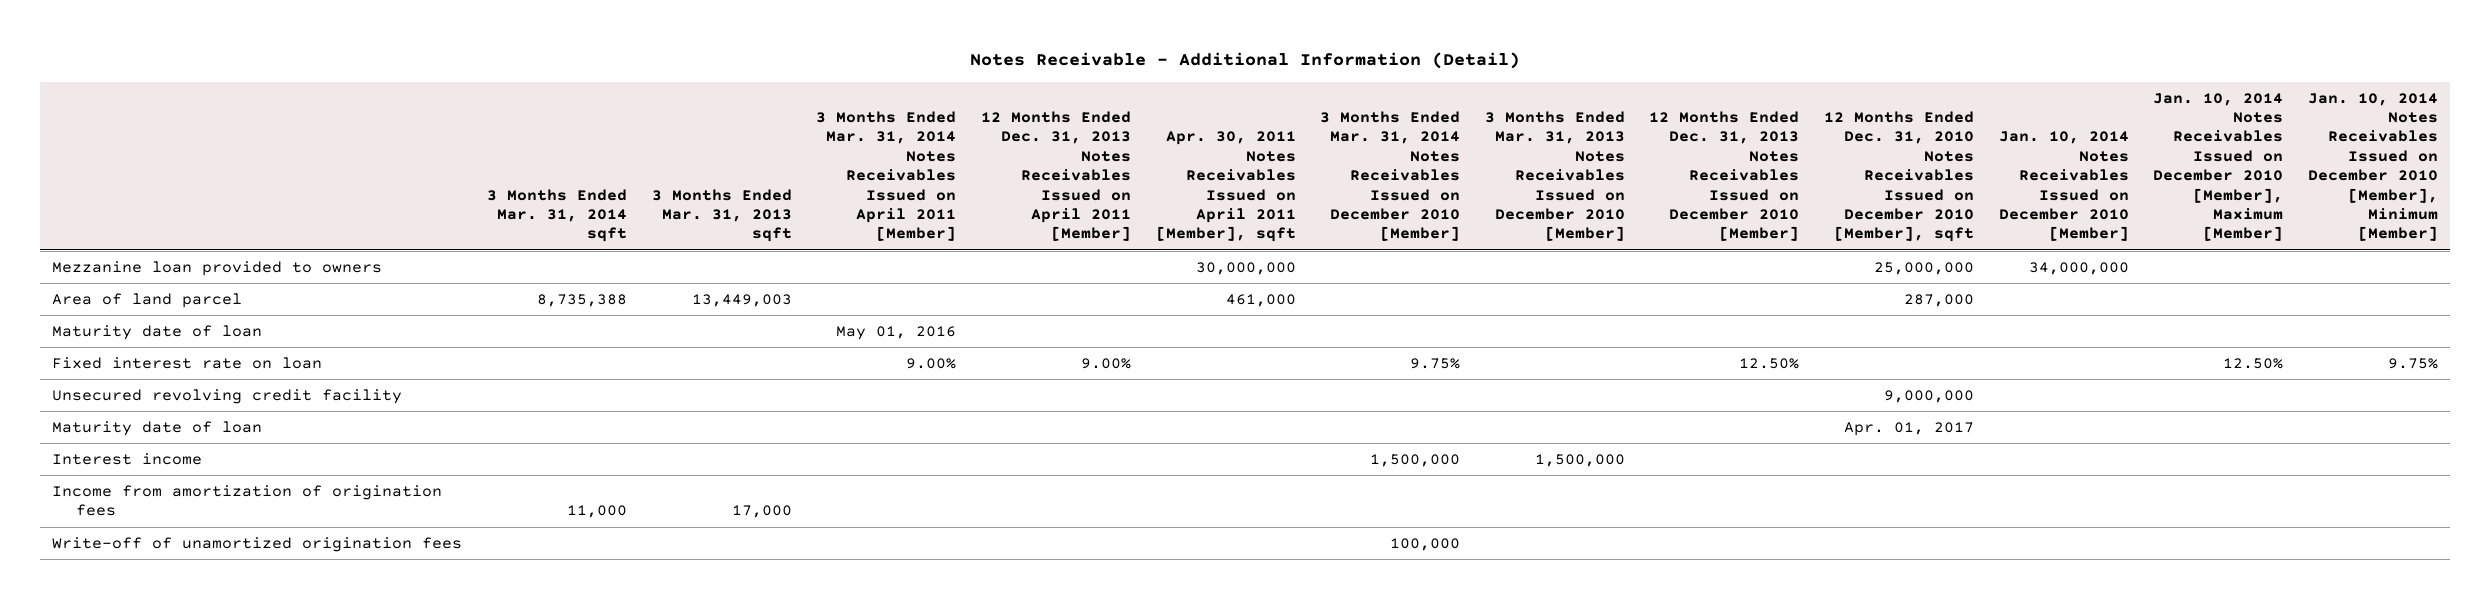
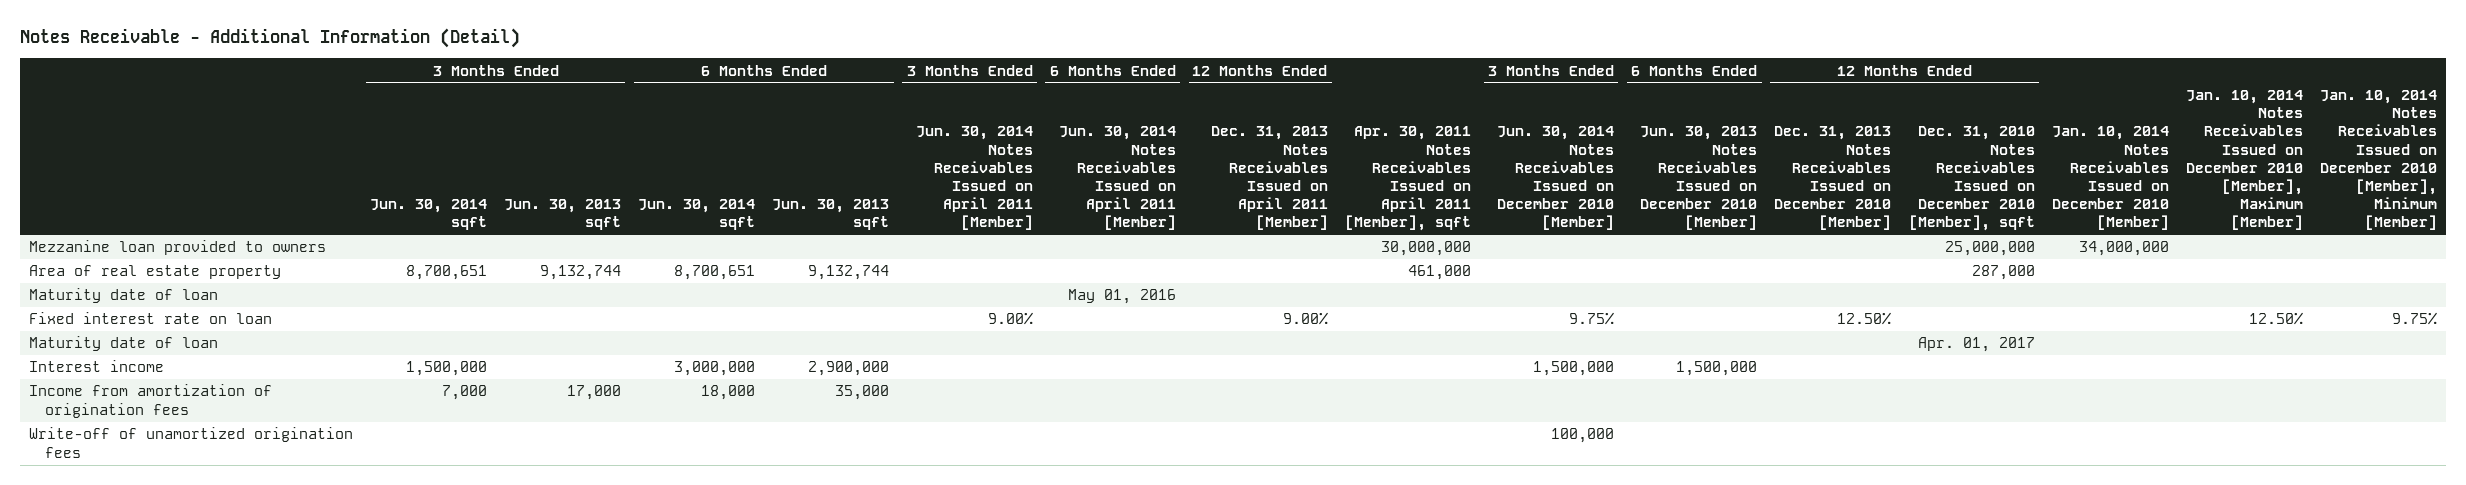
- | 3 Months Ended Mar. 31, 2014 sqft | 3 Months Ended Mar. 31, 2013 sqft | 3 Months Ended Mar. 31, 2014 Notes Receivables Issued on April 2011 [Member] | 12 Months Ended Dec. 31, 2013 Notes Receivables Issued on April 2011 [Member] | Apr. 30, 2011 Notes Receivables Issued on April 2011 [Member], sqft | 3 Months Ended Mar. 31, 2014 Notes Receivables Issued on December 2010 [Member] | 3 Months Ended Mar. 31, 2013 Notes Receivables Issued on December 2010 [Member] | 12 Months Ended Dec. 31, 2013 Notes Receivables Issued on December 2010 [Member] | 12 Months Ended Dec. 31, 2010 Notes Receivables Issued on December 2010 [Member], sqft | Jan. 10, 2014 Notes Receivables Issued on December 2010 [Member] | Jan. 10, 2014 Notes Receivables Issued on December 2010 [Member], Maximum [Member] | Jan. 10, 2014 Notes Receivables Issued on December 2010 [Member], Minimum [Member]
+ | 3 Months Ended Jun. 30, 2014 sqft | 3 Months Ended Jun. 30, 2013 sqft | 6 Months Ended Jun. 30, 2014 sqft | 6 Months Ended Jun. 30, 2013 sqft | 3 Months Ended Jun. 30, 2014 Notes Receivables Issued on April 2011 [Member] | 6 Months Ended Jun. 30, 2014 Notes Receivables Issued on April 2011 [Member] | 12 Months Ended Dec. 31, 2013 Notes Receivables Issued on April 2011 [Member] | Apr. 30, 2011 Notes Receivables Issued on April 2011 [Member], sqft | 3 Months Ended Jun. 30, 2014 Notes Receivables Issued on December 2010 [Member] | 6 Months Ended Jun. 30, 2013 Notes Receivables Issued on December 2010 [Member] | 12 Months Ended Dec. 31, 2013 Notes Receivables Issued on December 2010 [Member] | 12 Months Ended Dec. 31, 2010 Notes Receivables Issued on December 2010 [Member], sqft | Jan. 10, 2014 Notes Receivables Issued on December 2010 [Member] | Jan. 10, 2014 Notes Receivables Issued on December 2010 [Member], Maximum [Member] | Jan. 10, 2014 Notes Receivables Issued on December 2010 [Member], Minimum [Member]
- Area of land parcel | 8,735,388 | 13,449,003 | | | 461,000 | | | | 287,000 | | |
+ Area of real estate property | 8,700,651 | 9,132,744 | 8,700,651 | 9,132,744 | | | | 461,000 | | | | 287,000 | | |
- Unsecured revolving credit facility | | | | | | | | | 9,000,000 | | |

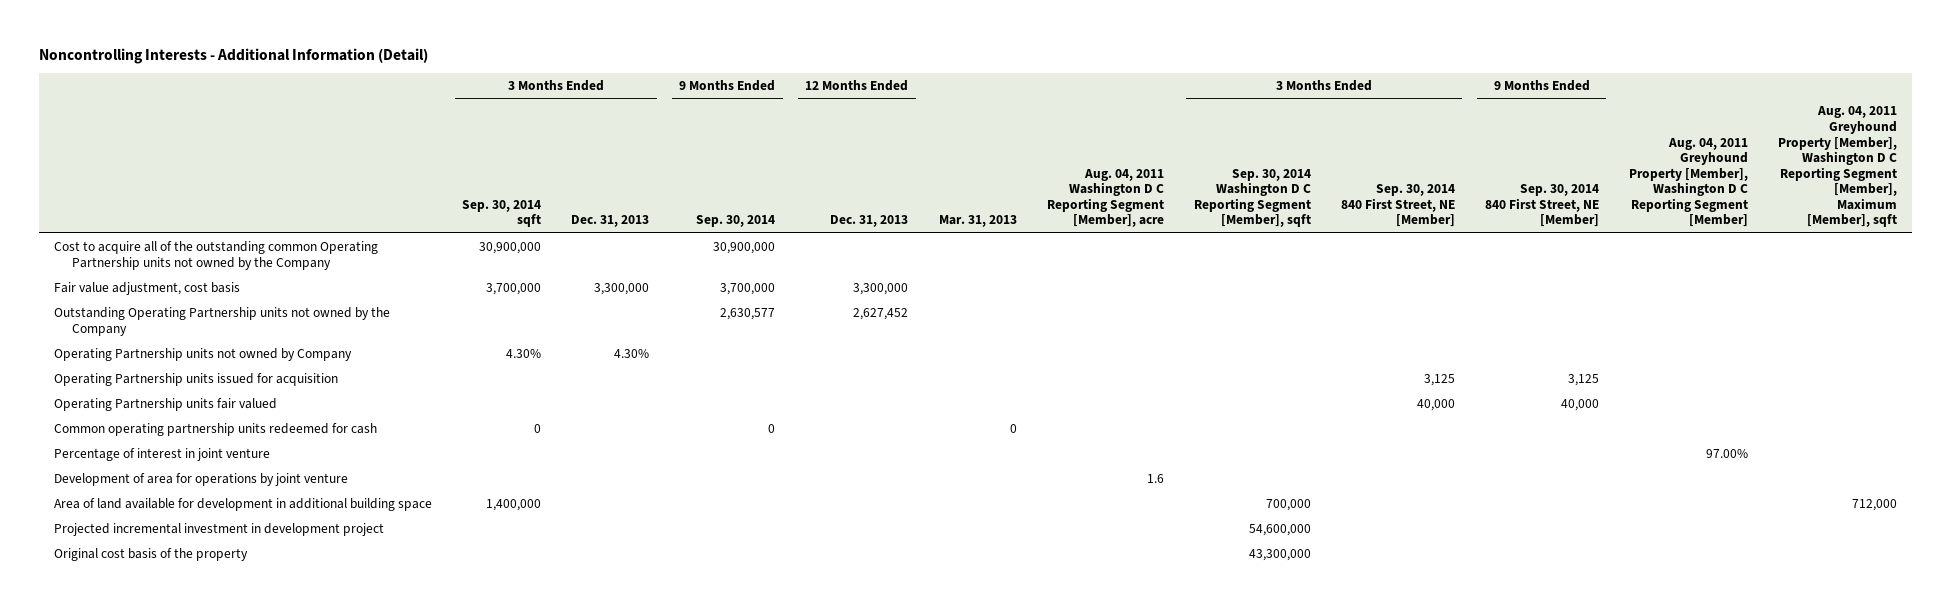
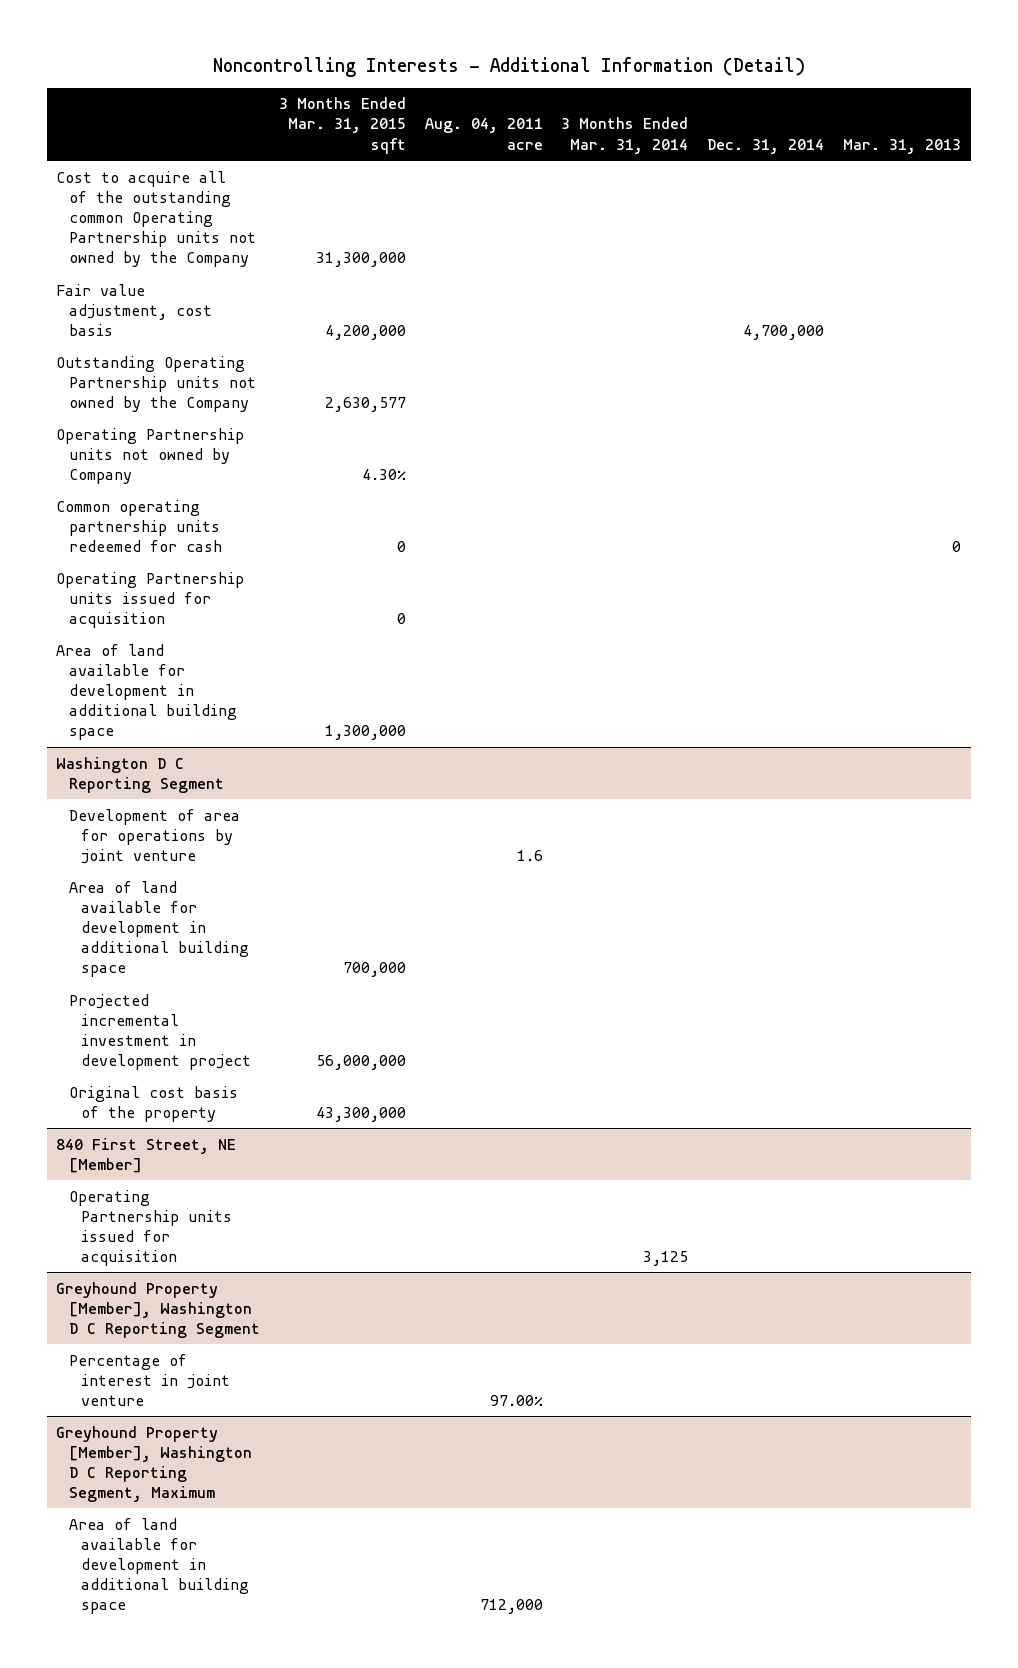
- | 3 Months Ended Sep. 30, 2014 sqft | 3 Months Ended Dec. 31, 2013 | 9 Months Ended Sep. 30, 2014 | 12 Months Ended Dec. 31, 2013 | Mar. 31, 2013 | Aug. 04, 2011 Washington D C Reporting Segment [Member], acre | 3 Months Ended Sep. 30, 2014 Washington D C Reporting Segment [Member], sqft | 3 Months Ended Sep. 30, 2014 840 First Street, NE [Member] | 9 Months Ended Sep. 30, 2014 840 First Street, NE [Member] | Aug. 04, 2011 Greyhound Property [Member], Washington D C Reporting Segment [Member] | Aug. 04, 2011 Greyhound Property [Member], Washington D C Reporting Segment [Member], Maximum [Member], sqft
+ | 3 Months Ended Mar. 31, 2015 sqft | Aug. 04, 2011 acre | 3 Months Ended Mar. 31, 2014 | Dec. 31, 2014 | Mar. 31, 2013
- Operating Partnership units fair valued | | | | | | | | 40,000 | 40,000 | |
- Percentage of interest in joint venture | | | | | | | | | | 97.00% |
- Development of area for operations by joint venture | | | | | | 1.6 | | | | |
moved down: Operating Partnership units issued for acquisition | 0 | | | |
- Projected incremental investment in development project | | | | | | | 54,600,000 | | | |
- Original cost basis of the property | | | | | | | 43,300,000 | | | |
+ Washington D C Reporting Segment
+ Development of area for operations by joint venture | | 1.6 | | |
+ Area of land available for development in additional building space | 700,000 | | | |
+ Projected incremental investment in development project | 56,000,000 | | | |
+ Original cost basis of the property | 43,300,000 | | | |
+ 840 First Street, NE [Member]
+ Operating Partnership units issued for acquisition | | | 3,125 | |
+ Greyhound Property [Member], Washington D C Reporting Segment
+ Percentage of interest in joint venture | | 97.00% | | |
+ Greyhound Property [Member], Washington D C Reporting Segment, Maximum
+ Area of land available for development in additional building space | | 712,000 | | |

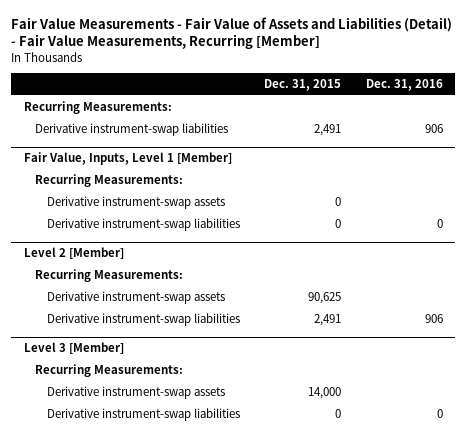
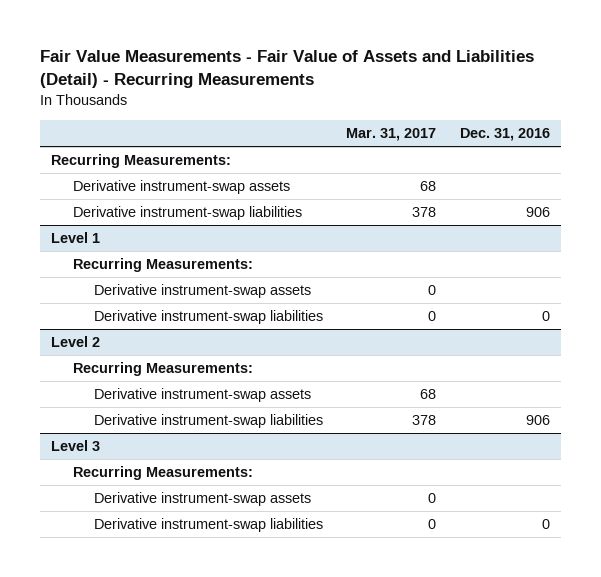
- Fair Value Measurements - Fair Value of Assets and Liabilities (Detail) - Fair Value Measurements, Recurring [Member]
+ Fair Value Measurements - Fair Value of Assets and Liabilities (Detail) - Recurring Measurements
- | Dec. 31, 2015 | Dec. 31, 2016
+ | Mar. 31, 2017 | Dec. 31, 2016
+ Derivative instrument-swap assets | 68 |
- Fair Value, Inputs, Level 1 [Member]
+ Level 1
- Level 2 [Member]
+ Level 2
- Level 3 [Member]
+ Level 3

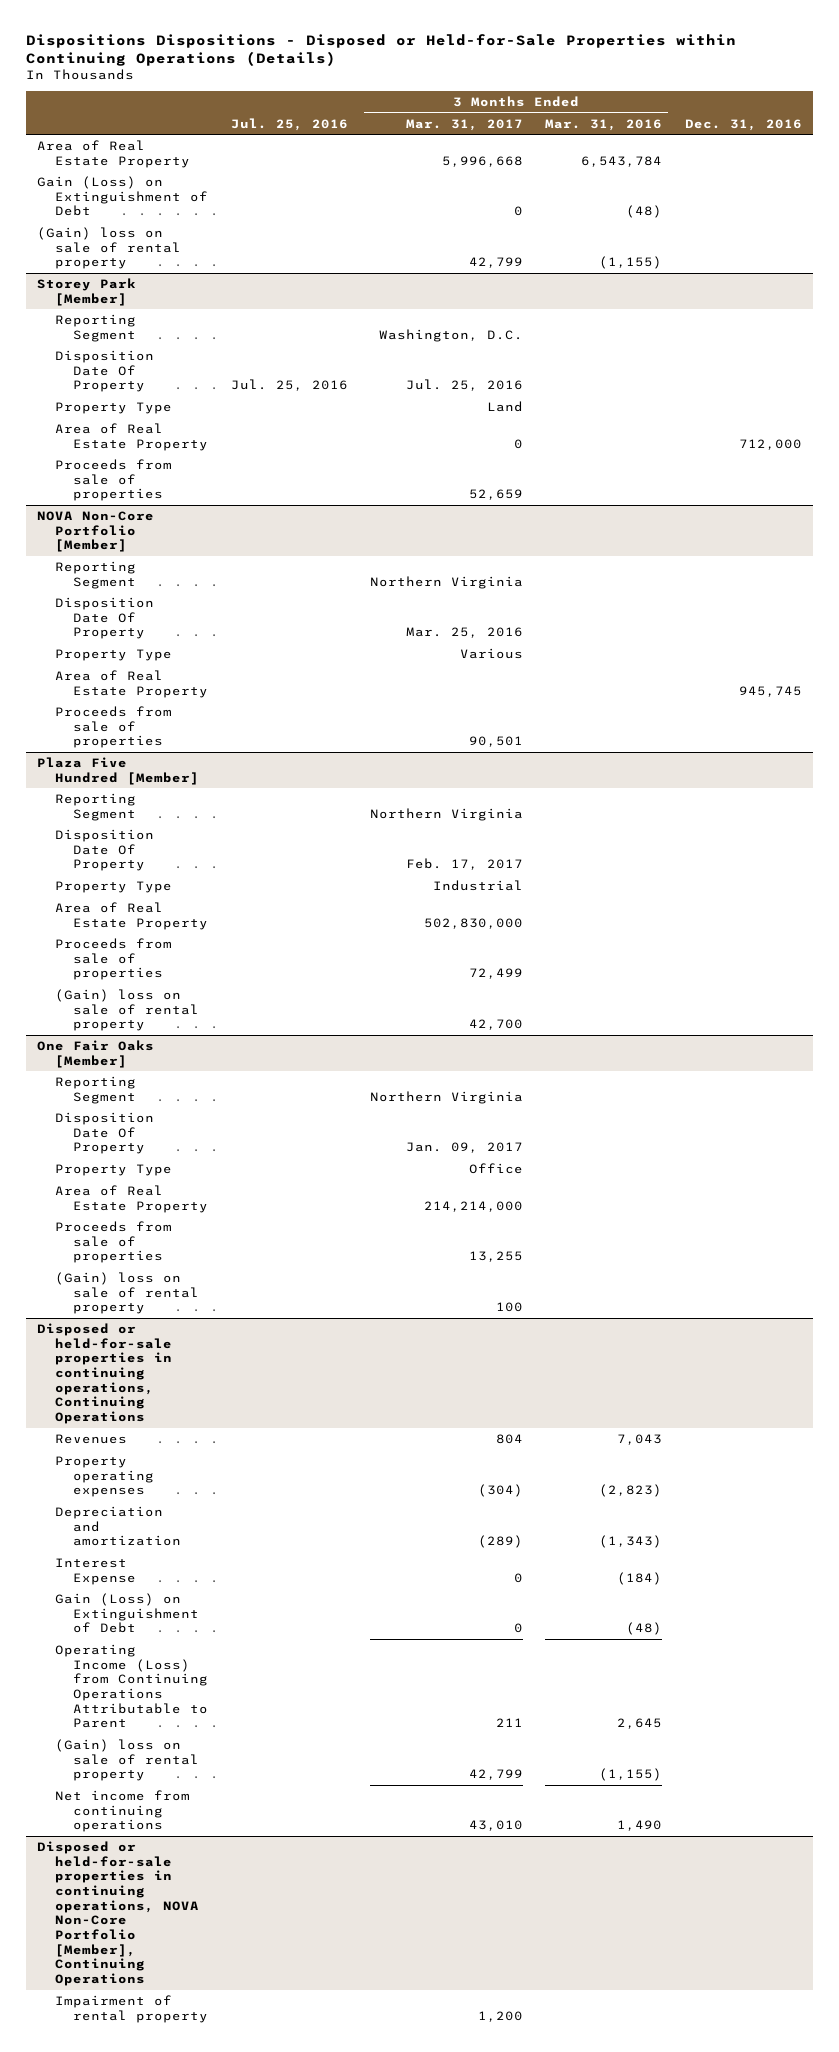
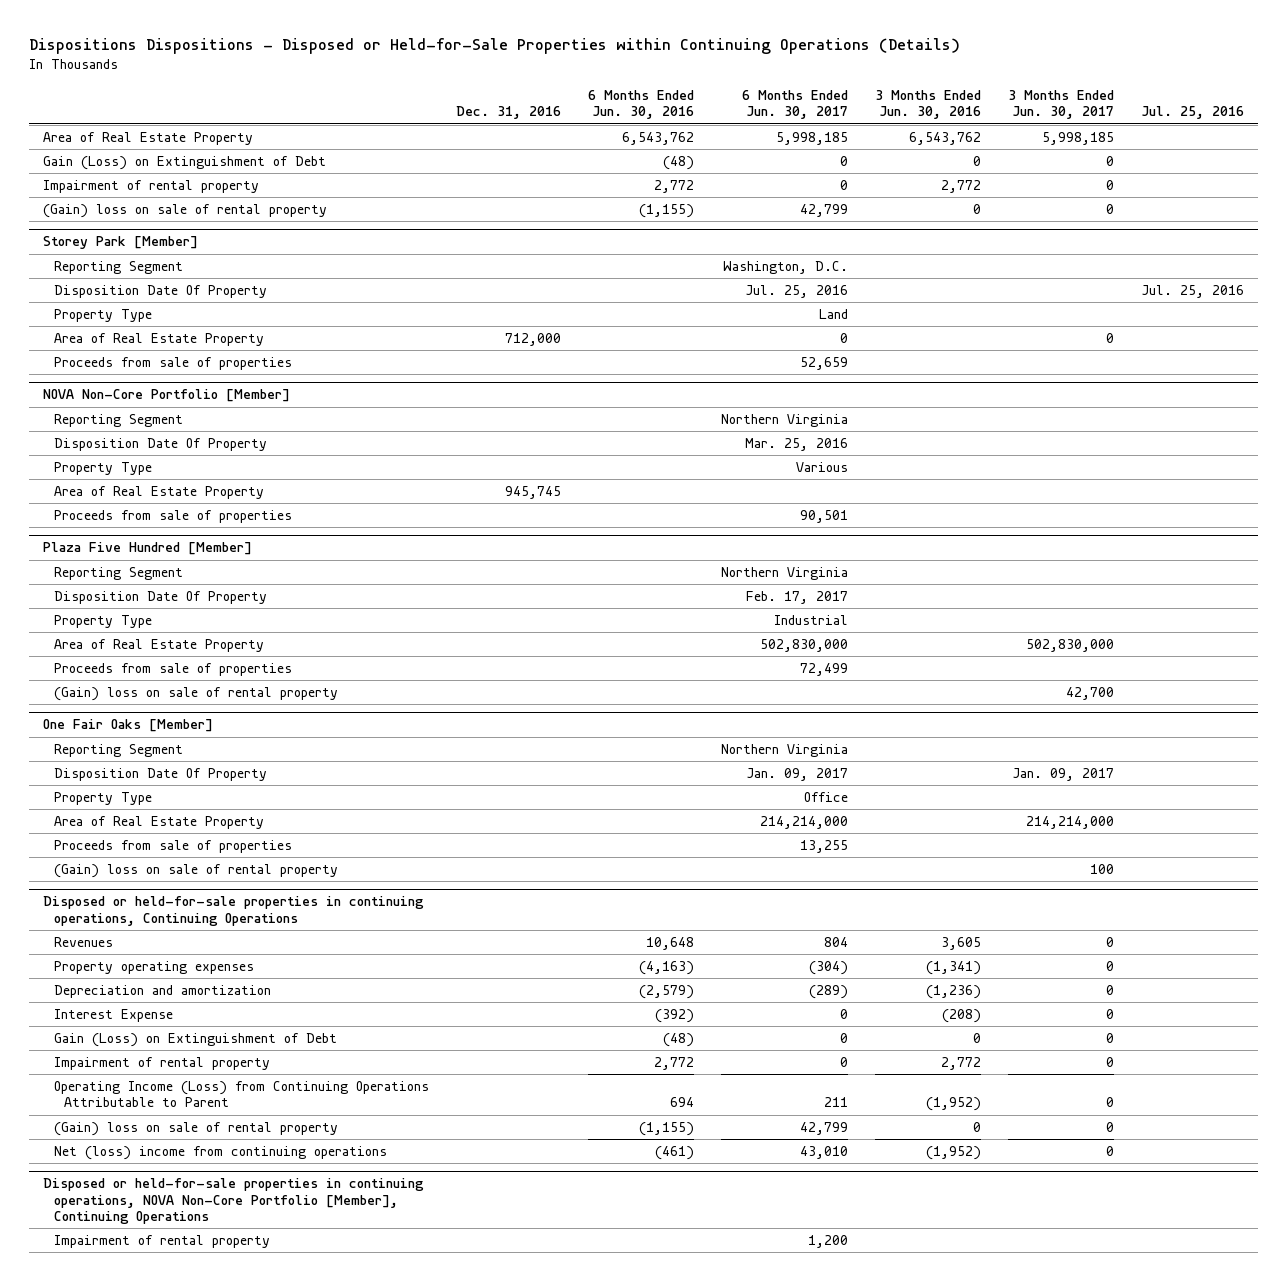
- | Jul. 25, 2016 | 3 Months Ended Mar. 31, 2017 | 3 Months Ended Mar. 31, 2016 | Dec. 31, 2016
+ | Dec. 31, 2016 | 6 Months Ended Jun. 30, 2016 | 6 Months Ended Jun. 30, 2017 | 3 Months Ended Jun. 30, 2016 | 3 Months Ended Jun. 30, 2017 | Jul. 25, 2016
+ Impairment of rental property | | 2,772 | 0 | 2,772 | 0 |
@ Disposed or held-for-sale properties in continuing operations, Continuing Operations
+ Impairment of rental property | | 2,772 | 0 | 2,772 | 0 |
- Net income from continuing operations | | 43,010 | 1,490 |
+ Net (loss) income from continuing operations | | (461) | 43,010 | (1,952) | 0 |

